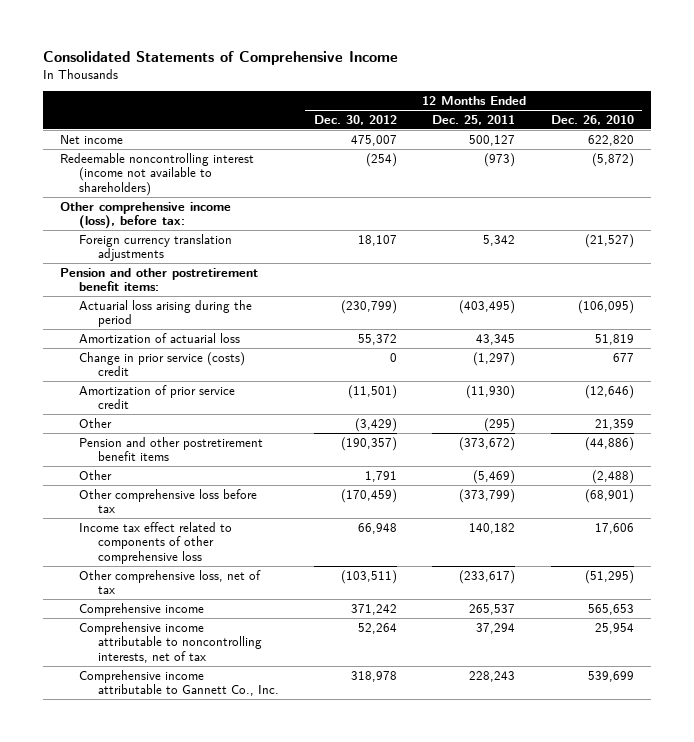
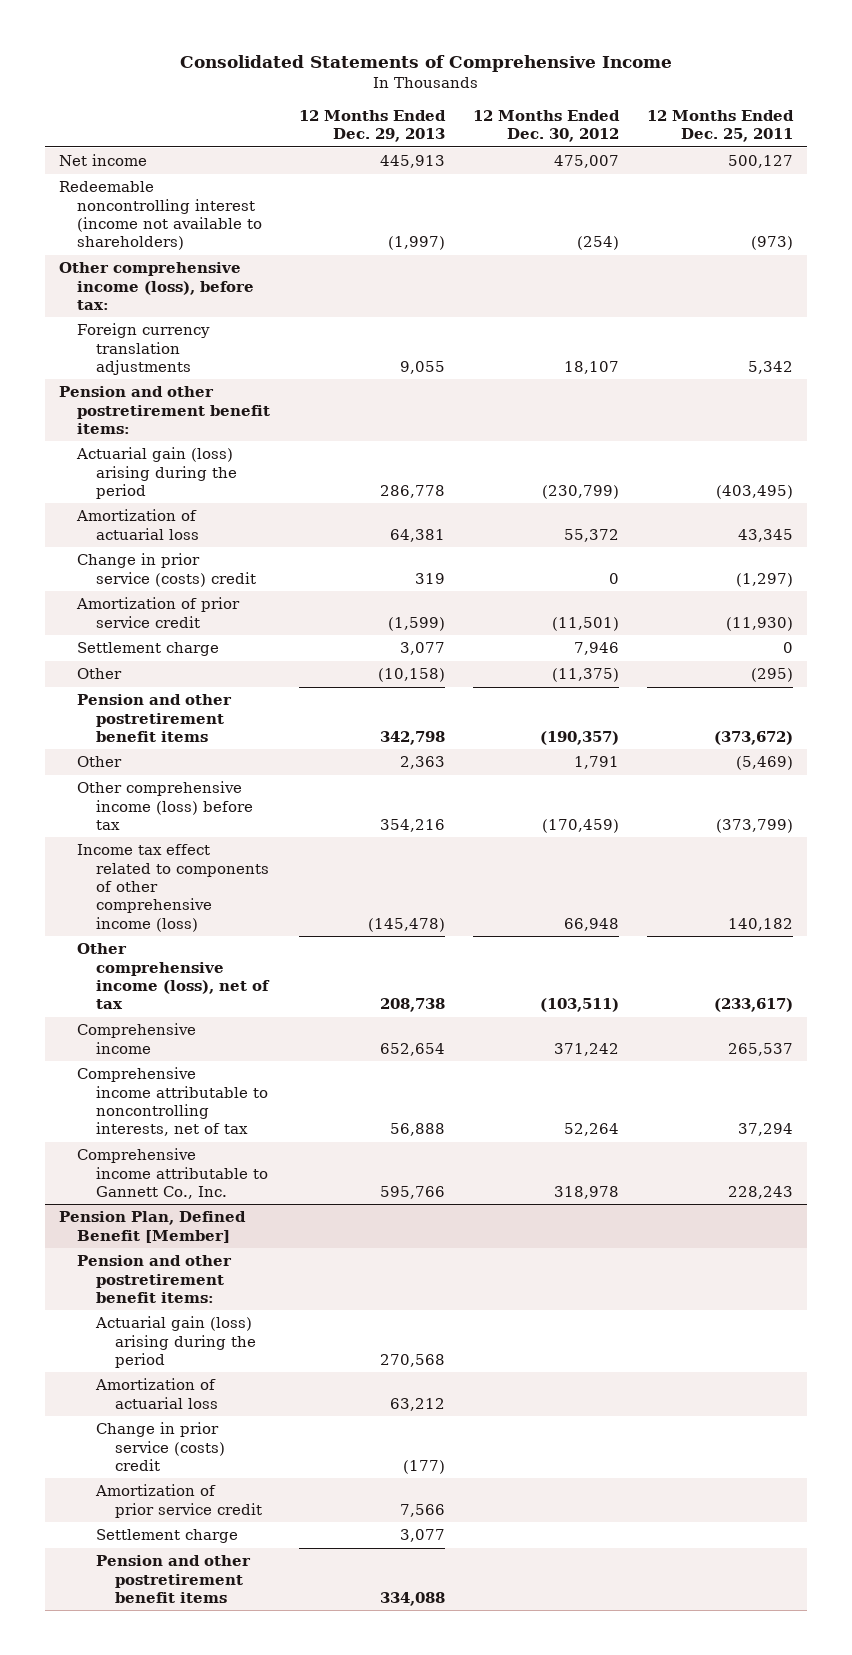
- | 12 Months Ended Dec. 30, 2012 | 12 Months Ended Dec. 25, 2011 | 12 Months Ended Dec. 26, 2010
+ | 12 Months Ended Dec. 29, 2013 | 12 Months Ended Dec. 30, 2012 | 12 Months Ended Dec. 25, 2011
- Actuarial loss arising during the period | (230,799) | (403,495) | (106,095)
+ Actuarial gain (loss) arising during the period | 286,778 | (230,799) | (403,495)
- Other | (3,429) | (295) | 21,359
+ Settlement charge | 3,077 | 7,946 | 0
+ Other | (10,158) | (11,375) | (295)
- Other comprehensive loss before tax | (170,459) | (373,799) | (68,901)
- Income tax effect related to components of other comprehensive loss | 66,948 | 140,182 | 17,606
- Other comprehensive loss, net of tax | (103,511) | (233,617) | (51,295)
+ Other comprehensive income (loss) before tax | 354,216 | (170,459) | (373,799)
+ Income tax effect related to components of other comprehensive income (loss) | (145,478) | 66,948 | 140,182
+ Other comprehensive income (loss), net of tax | 208,738 | (103,511) | (233,617)
+ Pension Plan, Defined Benefit [Member]
+ Pension and other postretirement benefit items:
+ Actuarial gain (loss) arising during the period | 270,568 | |
+ Amortization of actuarial loss | 63,212 | |
+ Change in prior service (costs) credit | (177) | |
+ Amortization of prior service credit | 7,566 | |
+ Settlement charge | 3,077 | |
+ Pension and other postretirement benefit items | 334,088 | |

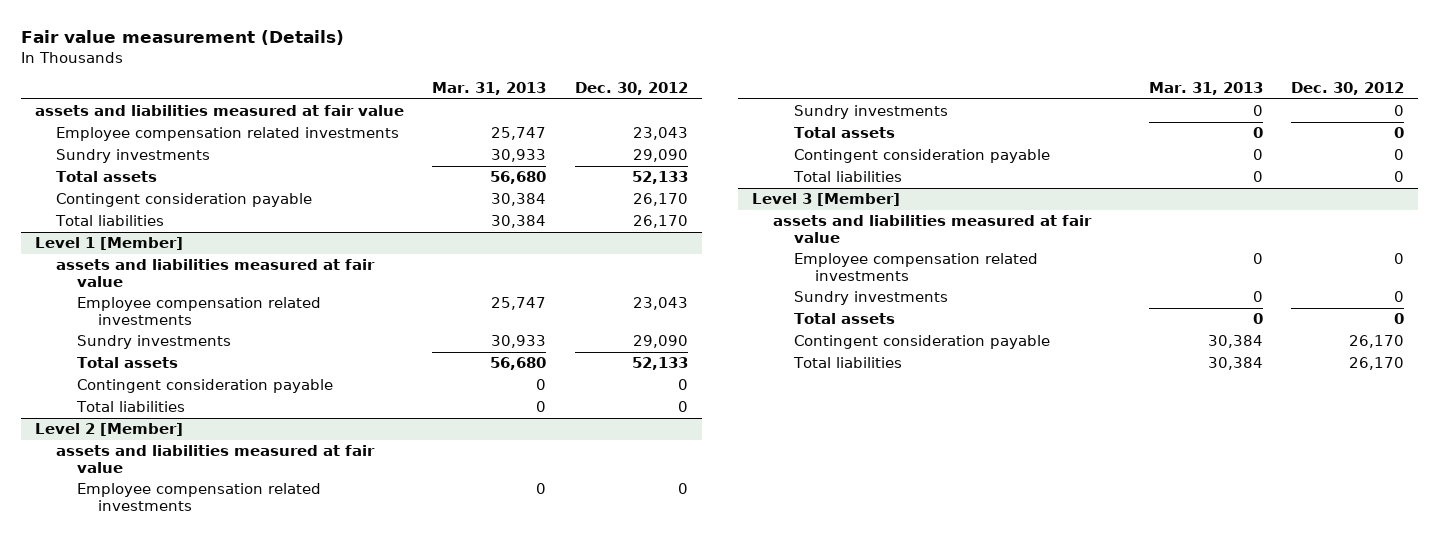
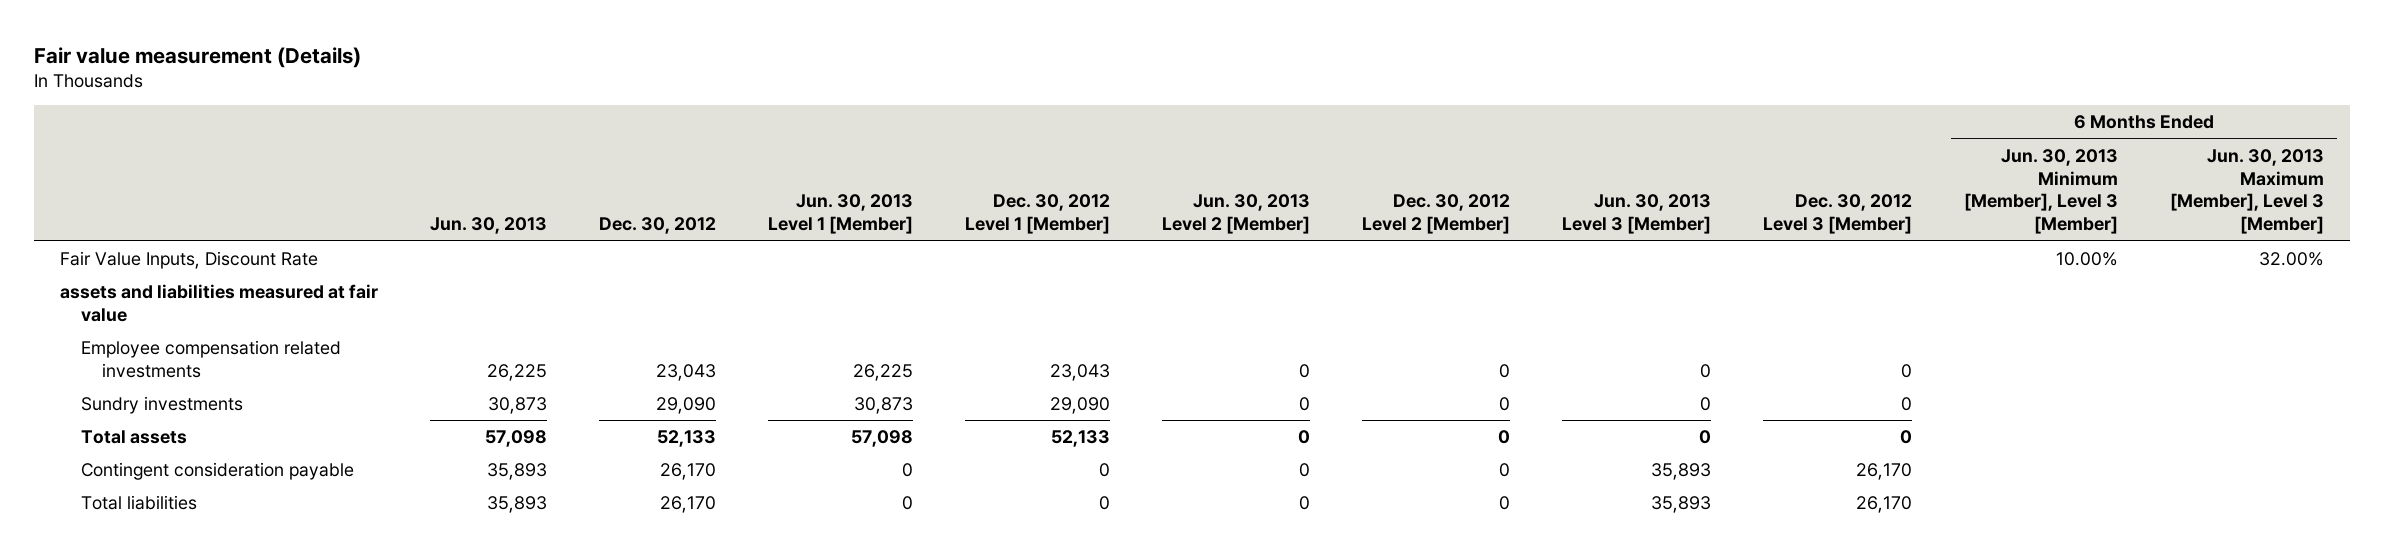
- | Mar. 31, 2013 | Dec. 30, 2012
+ | Jun. 30, 2013 | Dec. 30, 2012 | Jun. 30, 2013 Level 1 [Member] | Dec. 30, 2012 Level 1 [Member] | Jun. 30, 2013 Level 2 [Member] | Dec. 30, 2012 Level 2 [Member] | Jun. 30, 2013 Level 3 [Member] | Dec. 30, 2012 Level 3 [Member] | 6 Months Ended Jun. 30, 2013 Minimum [Member], Level 3 [Member] | 6 Months Ended Jun. 30, 2013 Maximum [Member], Level 3 [Member]
- assets and liabilities measured at fair value
- Employee compensation related investments | 25,747 | 23,043
- Sundry investments | 30,933 | 29,090
- Total assets | 56,680 | 52,133
- Contingent consideration payable | 30,384 | 26,170
- Total liabilities | 30,384 | 26,170
- Level 1 [Member]
+ Fair Value Inputs, Discount Rate | | | | | | | | | 10.00% | 32.00%
- Contingent consideration payable | 0 | 0
- Total liabilities | 0 | 0
- Level 2 [Member]
- assets and liabilities measured at fair value
- Employee compensation related investments | 0 | 0
- Sundry investments | 0 | 0
- Total assets | 0 | 0
- Contingent consideration payable | 0 | 0
- Total liabilities | 0 | 0
- Level 3 [Member]
- assets and liabilities measured at fair value
- Employee compensation related investments | 0 | 0
- Sundry investments | 0 | 0
- Total assets | 0 | 0

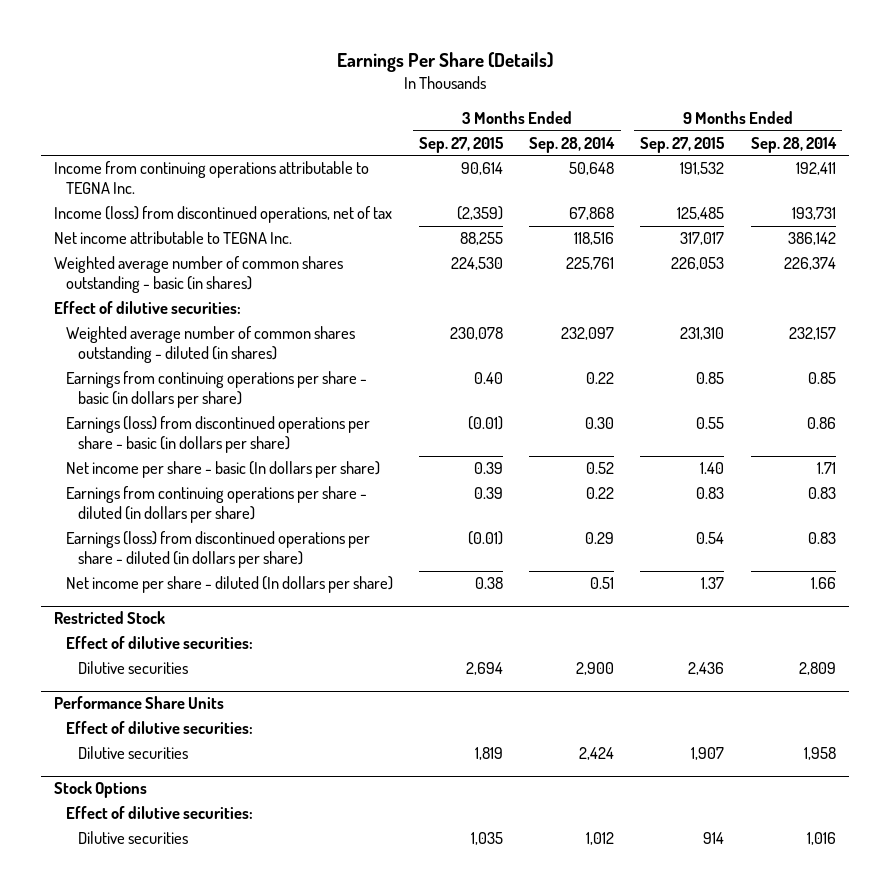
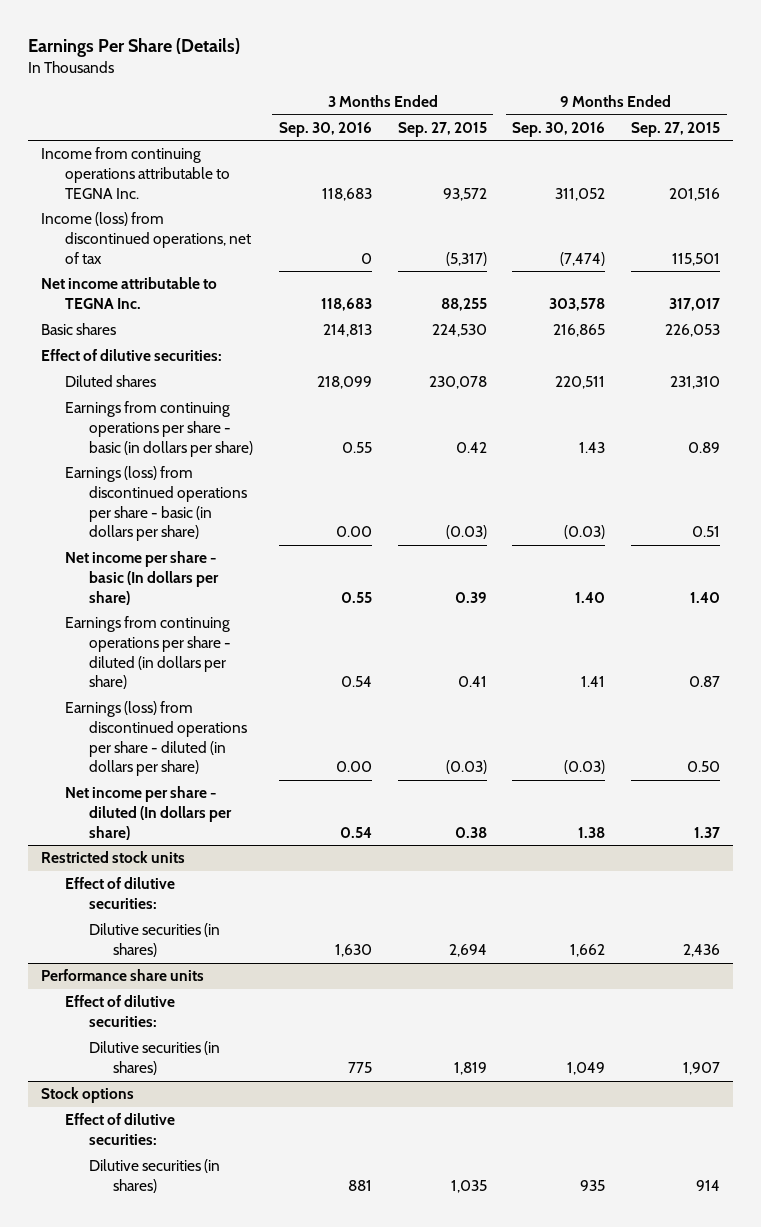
- | 3 Months Ended Sep. 27, 2015 | 3 Months Ended Sep. 28, 2014 | 9 Months Ended Sep. 27, 2015 | 9 Months Ended Sep. 28, 2014
+ | 3 Months Ended Sep. 30, 2016 | 3 Months Ended Sep. 27, 2015 | 9 Months Ended Sep. 30, 2016 | 9 Months Ended Sep. 27, 2015
- Income from continuing operations attributable to TEGNA Inc. | 90,614 | 50,648 | 191,532 | 192,411
- Income (loss) from discontinued operations, net of tax | (2,359) | 67,868 | 125,485 | 193,731
+ Income from continuing operations attributable to TEGNA Inc. | 118,683 | 93,572 | 311,052 | 201,516
+ Income (loss) from discontinued operations, net of tax | 0 | (5,317) | (7,474) | 115,501
- Weighted average number of common shares outstanding - basic (in shares) | 224,530 | 225,761 | 226,053 | 226,374
+ Basic shares | 214,813 | 224,530 | 216,865 | 226,053
- Weighted average number of common shares outstanding - diluted (in shares) | 230,078 | 232,097 | 231,310 | 232,157
- Earnings from continuing operations per share - basic (in dollars per share) | 0.40 | 0.22 | 0.85 | 0.85
- Earnings (loss) from discontinued operations per share - basic (in dollars per share) | (0.01) | 0.30 | 0.55 | 0.86
+ Diluted shares | 218,099 | 230,078 | 220,511 | 231,310
+ Earnings from continuing operations per share - basic (in dollars per share) | 0.55 | 0.42 | 1.43 | 0.89
+ Earnings (loss) from discontinued operations per share - basic (in dollars per share) | 0.00 | (0.03) | (0.03) | 0.51
- Earnings from continuing operations per share - diluted (in dollars per share) | 0.39 | 0.22 | 0.83 | 0.83
- Earnings (loss) from discontinued operations per share - diluted (in dollars per share) | (0.01) | 0.29 | 0.54 | 0.83
+ Earnings from continuing operations per share - diluted (in dollars per share) | 0.54 | 0.41 | 1.41 | 0.87
+ Earnings (loss) from discontinued operations per share - diluted (in dollars per share) | 0.00 | (0.03) | (0.03) | 0.50
- Restricted Stock
+ Restricted stock units
- Dilutive securities | 2,694 | 2,900 | 2,436 | 2,809
- Performance Share Units
+ Dilutive securities (in shares) | 1,630 | 2,694 | 1,662 | 2,436
+ Performance share units
- Dilutive securities | 1,819 | 2,424 | 1,907 | 1,958
- Stock Options
+ Dilutive securities (in shares) | 775 | 1,819 | 1,049 | 1,907
+ Stock options
- Dilutive securities | 1,035 | 1,012 | 914 | 1,016
+ Dilutive securities (in shares) | 881 | 1,035 | 935 | 914

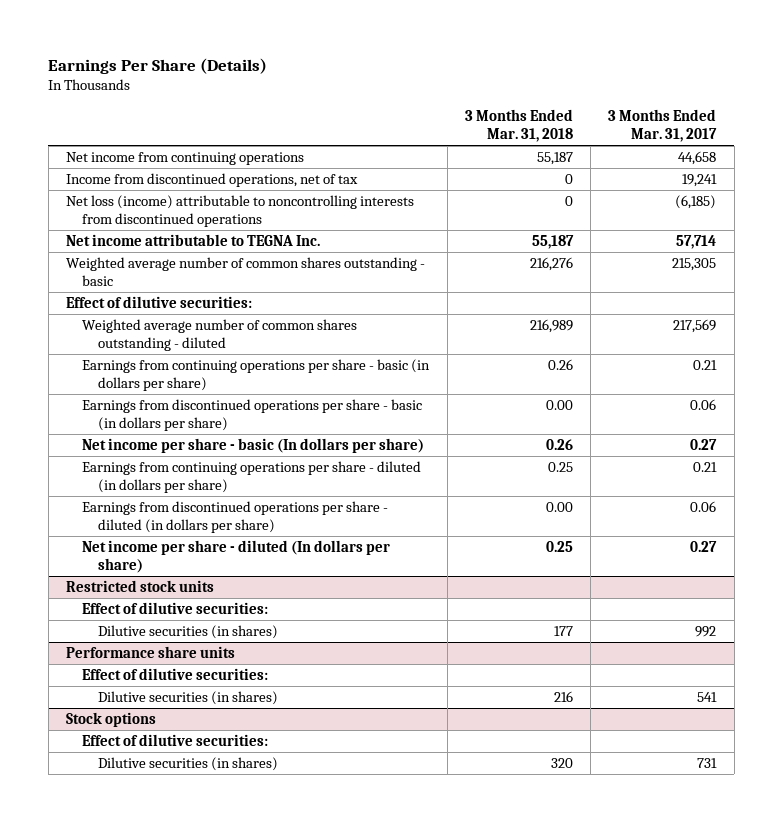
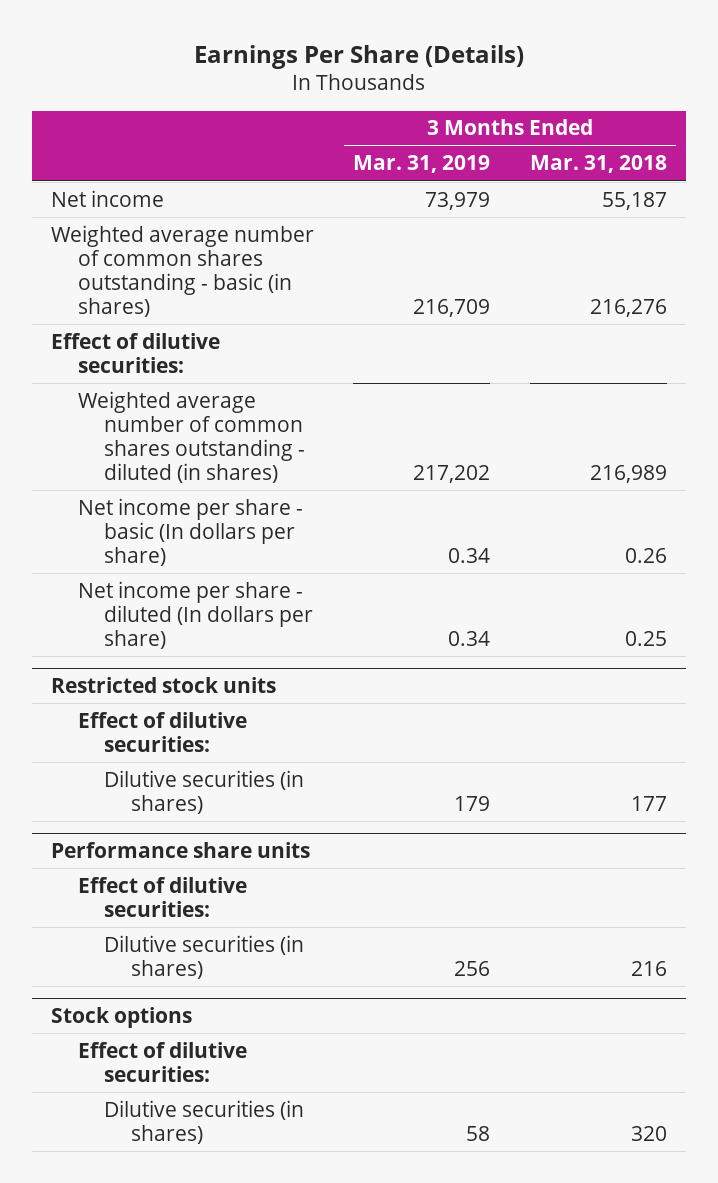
- | 3 Months Ended Mar. 31, 2018 | 3 Months Ended Mar. 31, 2017
+ | 3 Months Ended Mar. 31, 2019 | 3 Months Ended Mar. 31, 2018
- Net income from continuing operations | 55,187 | 44,658
- Income from discontinued operations, net of tax | 0 | 19,241
- Net loss (income) attributable to noncontrolling interests from discontinued operations | 0 | (6,185)
- Net income attributable to TEGNA Inc. | 55,187 | 57,714
- Weighted average number of common shares outstanding - basic | 216,276 | 215,305
+ Net income | 73,979 | 55,187
+ Weighted average number of common shares outstanding - basic (in shares) | 216,709 | 216,276
- Weighted average number of common shares outstanding - diluted | 216,989 | 217,569
- Earnings from continuing operations per share - basic (in dollars per share) | 0.26 | 0.21
- Earnings from discontinued operations per share - basic (in dollars per share) | 0.00 | 0.06
+ Weighted average number of common shares outstanding - diluted (in shares) | 217,202 | 216,989
- Earnings from continuing operations per share - diluted (in dollars per share) | 0.25 | 0.21
- Earnings from discontinued operations per share - diluted (in dollars per share) | 0.00 | 0.06

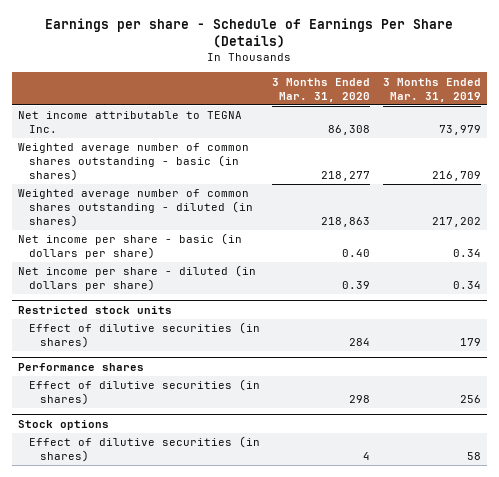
- Earnings Per Share (Details)
+ Earnings per share - Schedule of Earnings Per Share (Details)
- | 3 Months Ended Mar. 31, 2019 | 3 Months Ended Mar. 31, 2018
+ | 3 Months Ended Mar. 31, 2020 | 3 Months Ended Mar. 31, 2019
- Net income | 73,979 | 55,187
+ Net income attributable to TEGNA Inc. | 86,308 | 73,979
- Effect of dilutive securities:
- Net income per share - basic (In dollars per share) | 0.34 | 0.26
- Net income per share - diluted (In dollars per share) | 0.34 | 0.25
+ Net income per share - basic (in dollars per share) | 0.40 | 0.34
+ Net income per share - diluted (in dollars per share) | 0.39 | 0.34
@ Restricted stock units
- Effect of dilutive securities:
- Dilutive securities (in shares) | 179 | 177
- Performance share units
- Effect of dilutive securities:
- Dilutive securities (in shares) | 256 | 216
@ Restricted stock units
+ Effect of dilutive securities (in shares) | 284 | 179
+ Performance shares
+ Effect of dilutive securities (in shares) | 298 | 256
@ Stock options
- Effect of dilutive securities:
- Dilutive securities (in shares) | 58 | 320
+ Effect of dilutive securities (in shares) | 4 | 58

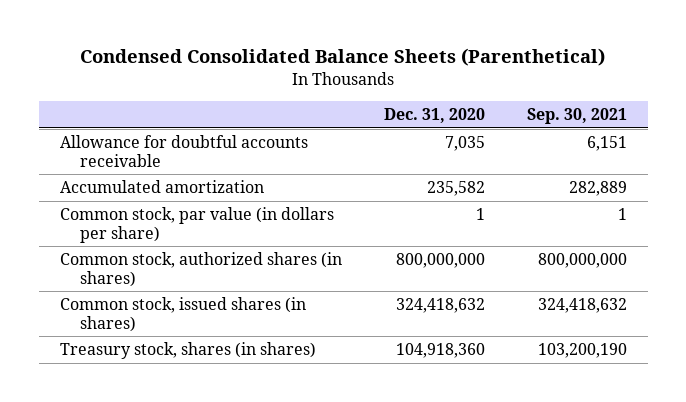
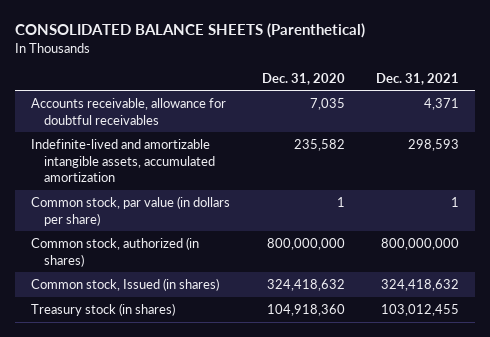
- Condensed Consolidated Balance Sheets (Parenthetical)
+ CONSOLIDATED BALANCE SHEETS (Parenthetical)
- | Dec. 31, 2020 | Sep. 30, 2021
+ | Dec. 31, 2020 | Dec. 31, 2021
- Allowance for doubtful accounts receivable | 7,035 | 6,151
- Accumulated amortization | 235,582 | 282,889
+ Accounts receivable, allowance for doubtful receivables | 7,035 | 4,371
+ Indefinite-lived and amortizable intangible assets, accumulated amortization | 235,582 | 298,593
- Common stock, authorized shares (in shares) | 800,000,000 | 800,000,000
- Common stock, issued shares (in shares) | 324,418,632 | 324,418,632
- Treasury stock, shares (in shares) | 104,918,360 | 103,200,190
+ Common stock, authorized (in shares) | 800,000,000 | 800,000,000
+ Common stock, Issued (in shares) | 324,418,632 | 324,418,632
+ Treasury stock (in shares) | 104,918,360 | 103,012,455

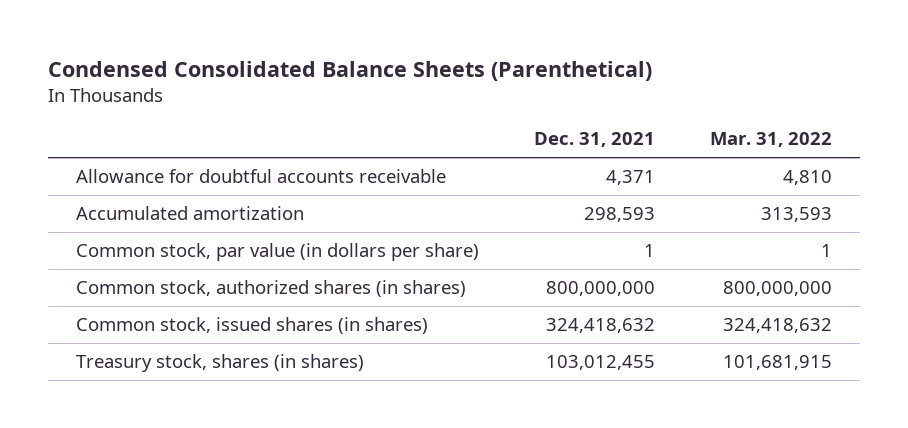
- CONSOLIDATED BALANCE SHEETS (Parenthetical)
+ Condensed Consolidated Balance Sheets (Parenthetical)
- | Dec. 31, 2020 | Dec. 31, 2021
+ | Dec. 31, 2021 | Mar. 31, 2022
- Accounts receivable, allowance for doubtful receivables | 7,035 | 4,371
- Indefinite-lived and amortizable intangible assets, accumulated amortization | 235,582 | 298,593
+ Allowance for doubtful accounts receivable | 4,371 | 4,810
+ Accumulated amortization | 298,593 | 313,593
- Common stock, authorized (in shares) | 800,000,000 | 800,000,000
- Common stock, Issued (in shares) | 324,418,632 | 324,418,632
- Treasury stock (in shares) | 104,918,360 | 103,012,455
+ Common stock, authorized shares (in shares) | 800,000,000 | 800,000,000
+ Common stock, issued shares (in shares) | 324,418,632 | 324,418,632
+ Treasury stock, shares (in shares) | 103,012,455 | 101,681,915

